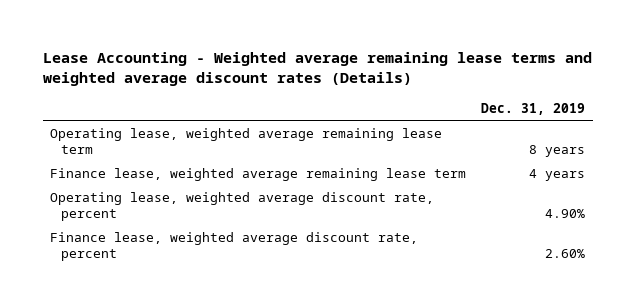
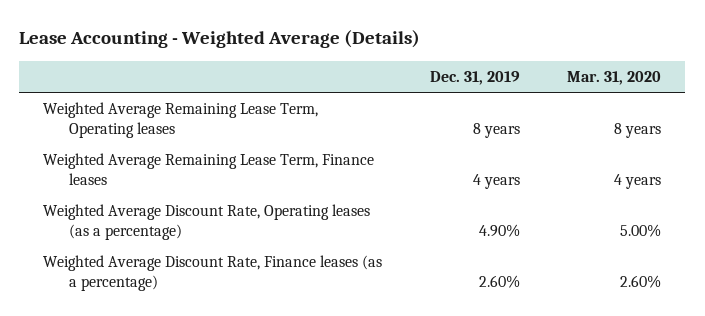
- Lease Accounting - Weighted average remaining lease terms and weighted average discount rates (Details)
+ Lease Accounting - Weighted Average (Details)
- | Dec. 31, 2019
+ | Dec. 31, 2019 | Mar. 31, 2020
- Operating lease, weighted average remaining lease term | 8 years
- Finance lease, weighted average remaining lease term | 4 years
- Operating lease, weighted average discount rate, percent | 4.90%
- Finance lease, weighted average discount rate, percent | 2.60%
+ Weighted Average Remaining Lease Term, Operating leases | 8 years | 8 years
+ Weighted Average Remaining Lease Term, Finance leases | 4 years | 4 years
+ Weighted Average Discount Rate, Operating leases (as a percentage) | 4.90% | 5.00%
+ Weighted Average Discount Rate, Finance leases (as a percentage) | 2.60% | 2.60%

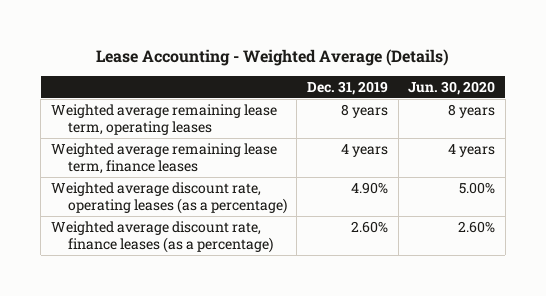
- | Dec. 31, 2019 | Mar. 31, 2020
+ | Dec. 31, 2019 | Jun. 30, 2020
- Weighted Average Remaining Lease Term, Operating leases | 8 years | 8 years
- Weighted Average Remaining Lease Term, Finance leases | 4 years | 4 years
- Weighted Average Discount Rate, Operating leases (as a percentage) | 4.90% | 5.00%
- Weighted Average Discount Rate, Finance leases (as a percentage) | 2.60% | 2.60%
+ Weighted average remaining lease term, operating leases | 8 years | 8 years
+ Weighted average remaining lease term, finance leases | 4 years | 4 years
+ Weighted average discount rate, operating leases (as a percentage) | 4.90% | 5.00%
+ Weighted average discount rate, finance leases (as a percentage) | 2.60% | 2.60%

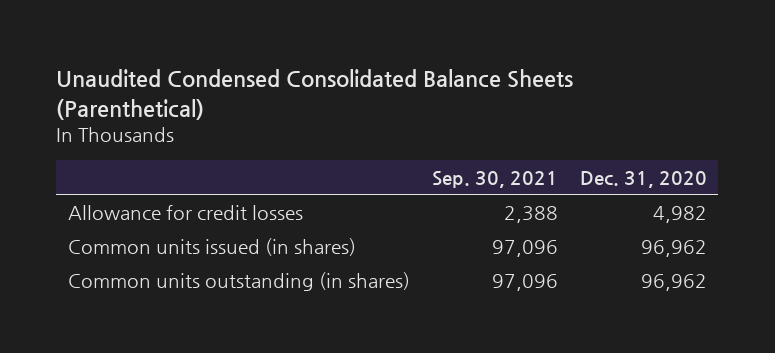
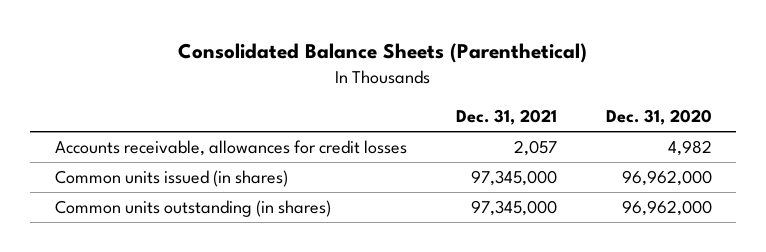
- Unaudited Condensed Consolidated Balance Sheets (Parenthetical)
+ Consolidated Balance Sheets (Parenthetical)
- | Sep. 30, 2021 | Dec. 31, 2020
+ | Dec. 31, 2021 | Dec. 31, 2020
- Allowance for credit losses | 2,388 | 4,982
- Common units issued (in shares) | 97,096 | 96,962
- Common units outstanding (in shares) | 97,096 | 96,962
+ Accounts receivable, allowances for credit losses | 2,057 | 4,982
+ Common units issued (in shares) | 97,345,000 | 96,962,000
+ Common units outstanding (in shares) | 97,345,000 | 96,962,000

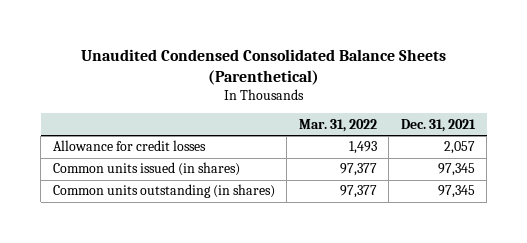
- Consolidated Balance Sheets (Parenthetical)
+ Unaudited Condensed Consolidated Balance Sheets (Parenthetical)
- | Dec. 31, 2021 | Dec. 31, 2020
+ | Mar. 31, 2022 | Dec. 31, 2021
- Accounts receivable, allowances for credit losses | 2,057 | 4,982
- Common units issued (in shares) | 97,345,000 | 96,962,000
- Common units outstanding (in shares) | 97,345,000 | 96,962,000
+ Allowance for credit losses | 1,493 | 2,057
+ Common units issued (in shares) | 97,377 | 97,345
+ Common units outstanding (in shares) | 97,377 | 97,345

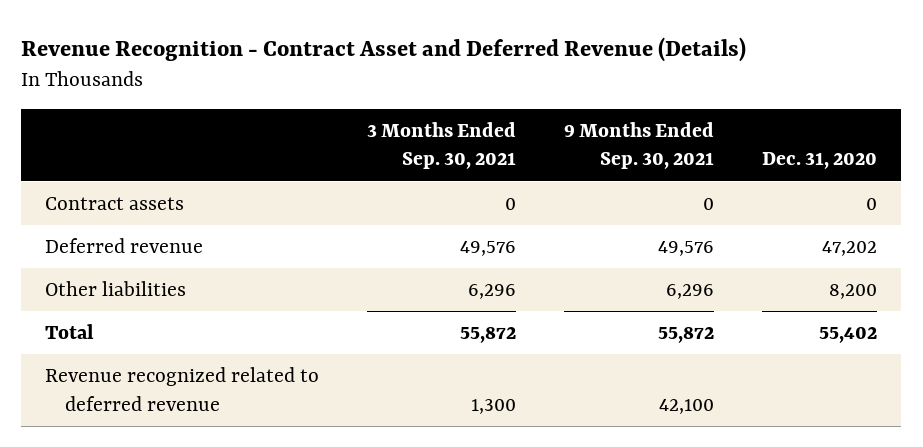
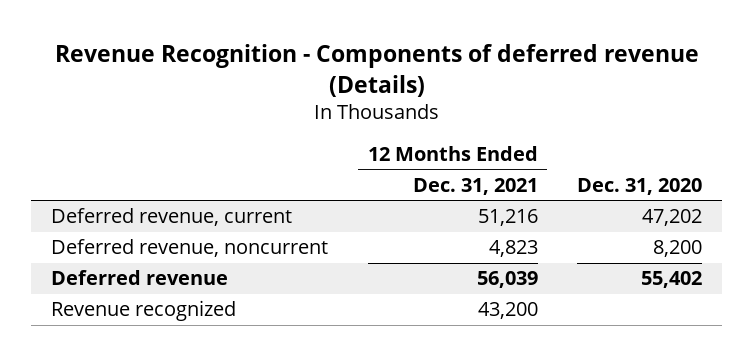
- Revenue Recognition - Contract Asset and Deferred Revenue (Details)
+ Revenue Recognition - Components of deferred revenue (Details)
- | 3 Months Ended Sep. 30, 2021 | 9 Months Ended Sep. 30, 2021 | Dec. 31, 2020
+ | 12 Months Ended Dec. 31, 2021 | Dec. 31, 2020
- Contract assets | 0 | 0 | 0
- Deferred revenue | 49,576 | 49,576 | 47,202
- Other liabilities | 6,296 | 6,296 | 8,200
- Total | 55,872 | 55,872 | 55,402
- Revenue recognized related to deferred revenue | 1,300 | 42,100 |
+ Deferred revenue, current | 51,216 | 47,202
+ Deferred revenue, noncurrent | 4,823 | 8,200
+ Deferred revenue | 56,039 | 55,402
+ Revenue recognized | 43,200 |

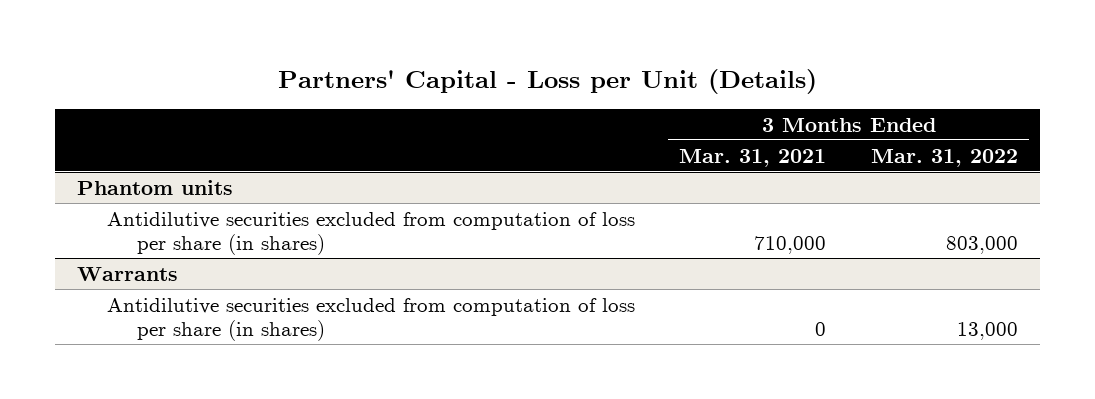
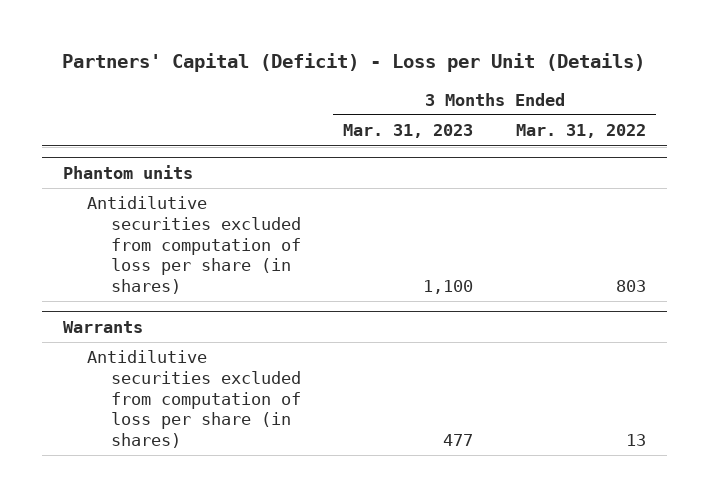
- Partners' Capital - Loss per Unit (Details)
+ Partners' Capital (Deficit) - Loss per Unit (Details)
- | 3 Months Ended Mar. 31, 2021 | 3 Months Ended Mar. 31, 2022
+ | 3 Months Ended Mar. 31, 2023 | 3 Months Ended Mar. 31, 2022
@ Phantom units
- Antidilutive securities excluded from computation of loss per share (in shares) | 710,000 | 803,000
+ Antidilutive securities excluded from computation of loss per share (in shares) | 1,100 | 803
@ Warrants
- Antidilutive securities excluded from computation of loss per share (in shares) | 0 | 13,000
+ Antidilutive securities excluded from computation of loss per share (in shares) | 477 | 13

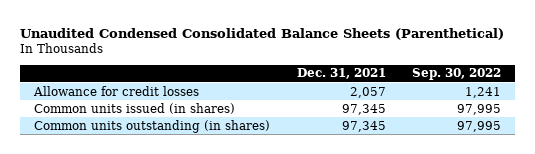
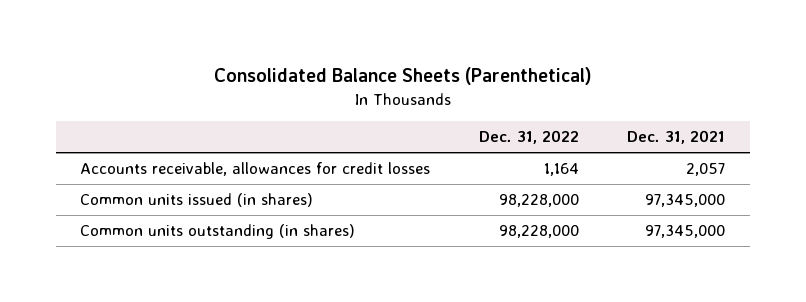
- Unaudited Condensed Consolidated Balance Sheets (Parenthetical)
+ Consolidated Balance Sheets (Parenthetical)
- | Dec. 31, 2021 | Sep. 30, 2022
+ | Dec. 31, 2022 | Dec. 31, 2021
- Allowance for credit losses | 2,057 | 1,241
- Common units issued (in shares) | 97,345 | 97,995
- Common units outstanding (in shares) | 97,345 | 97,995
+ Accounts receivable, allowances for credit losses | 1,164 | 2,057
+ Common units issued (in shares) | 98,228,000 | 97,345,000
+ Common units outstanding (in shares) | 98,228,000 | 97,345,000

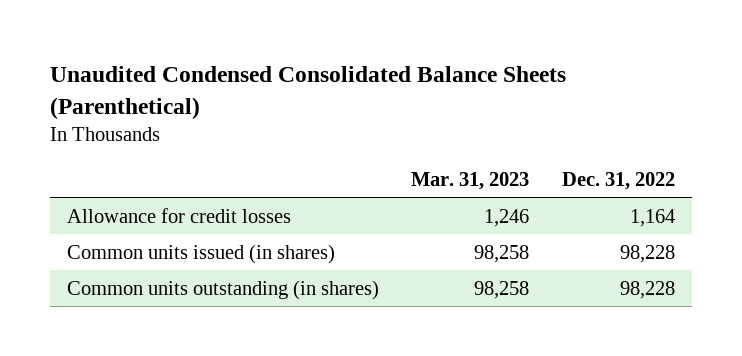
- Consolidated Balance Sheets (Parenthetical)
+ Unaudited Condensed Consolidated Balance Sheets (Parenthetical)
- | Dec. 31, 2022 | Dec. 31, 2021
+ | Mar. 31, 2023 | Dec. 31, 2022
- Accounts receivable, allowances for credit losses | 1,164 | 2,057
- Common units issued (in shares) | 98,228,000 | 97,345,000
- Common units outstanding (in shares) | 98,228,000 | 97,345,000
+ Allowance for credit losses | 1,246 | 1,164
+ Common units issued (in shares) | 98,258 | 98,228
+ Common units outstanding (in shares) | 98,258 | 98,228

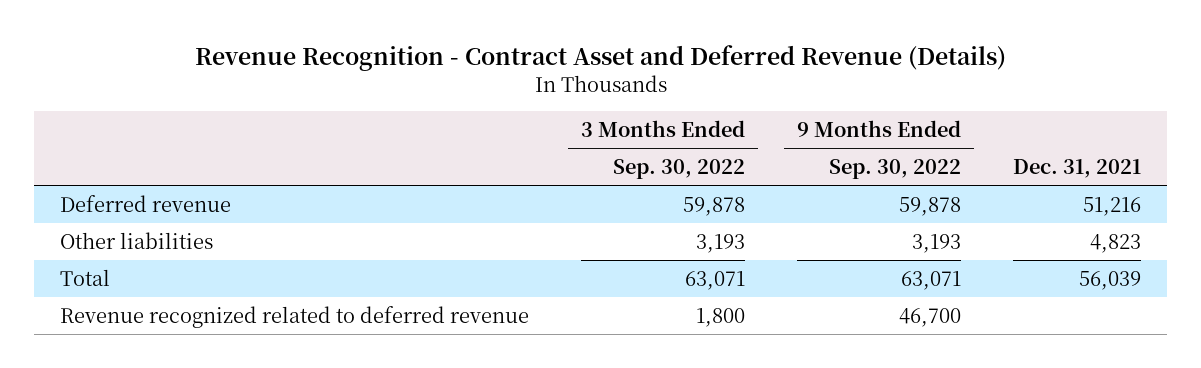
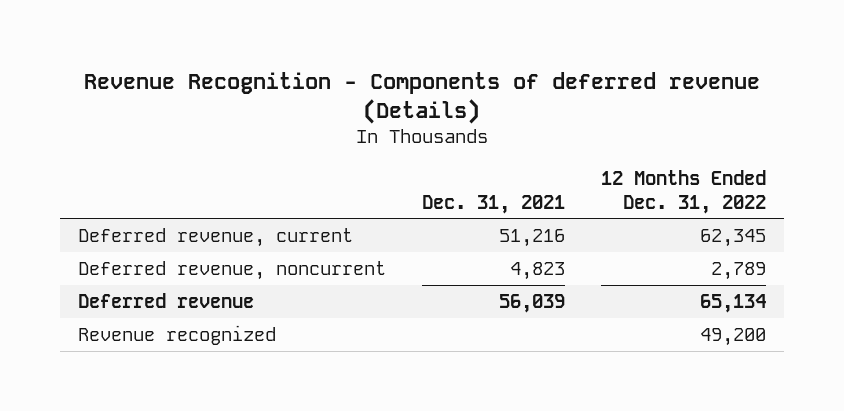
- Revenue Recognition - Contract Asset and Deferred Revenue (Details)
+ Revenue Recognition - Components of deferred revenue (Details)
- | 3 Months Ended Sep. 30, 2022 | 9 Months Ended Sep. 30, 2022 | Dec. 31, 2021
+ | Dec. 31, 2021 | 12 Months Ended Dec. 31, 2022
- Deferred revenue | 59,878 | 59,878 | 51,216
- Other liabilities | 3,193 | 3,193 | 4,823
- Total | 63,071 | 63,071 | 56,039
- Revenue recognized related to deferred revenue | 1,800 | 46,700 |
+ Deferred revenue, current | 51,216 | 62,345
+ Deferred revenue, noncurrent | 4,823 | 2,789
+ Deferred revenue | 56,039 | 65,134
+ Revenue recognized | | 49,200

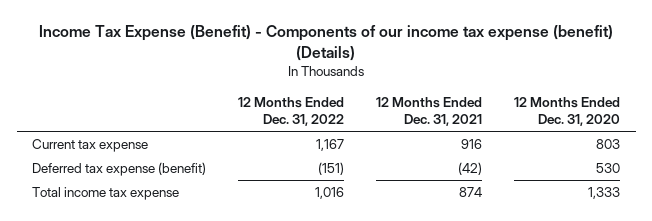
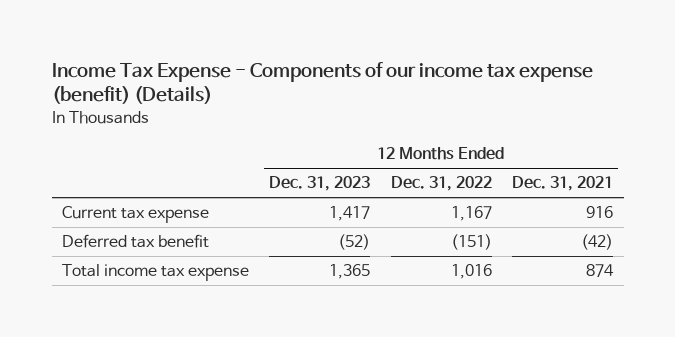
- Income Tax Expense (Benefit) - Components of our income tax expense (benefit) (Details)
+ Income Tax Expense - Components of our income tax expense (benefit) (Details)
- | 12 Months Ended Dec. 31, 2022 | 12 Months Ended Dec. 31, 2021 | 12 Months Ended Dec. 31, 2020
+ | 12 Months Ended Dec. 31, 2023 | 12 Months Ended Dec. 31, 2022 | 12 Months Ended Dec. 31, 2021
- Deferred tax expense (benefit) | (151) | (42) | 530
+ Deferred tax benefit | (52) | (151) | (42)

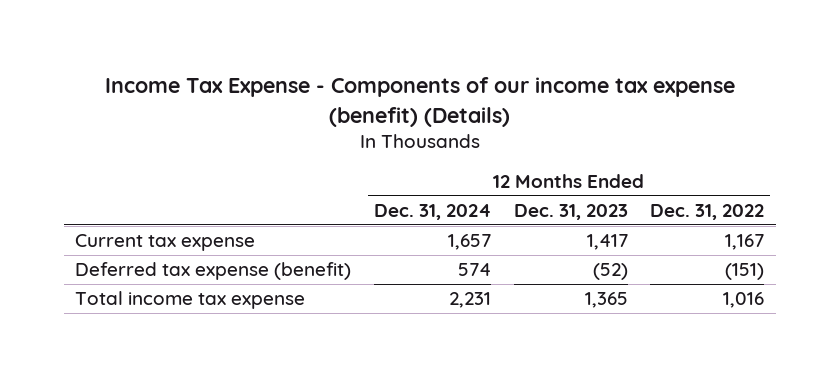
- | 12 Months Ended Dec. 31, 2023 | 12 Months Ended Dec. 31, 2022 | 12 Months Ended Dec. 31, 2021
+ | 12 Months Ended Dec. 31, 2024 | 12 Months Ended Dec. 31, 2023 | 12 Months Ended Dec. 31, 2022
- Deferred tax benefit | (52) | (151) | (42)
+ Deferred tax expense (benefit) | 574 | (52) | (151)

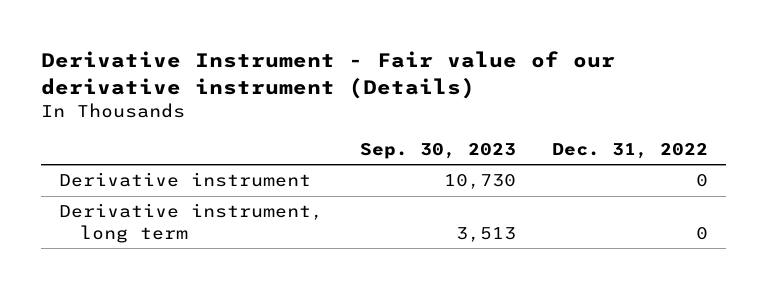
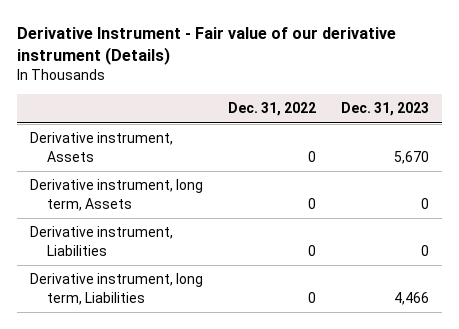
- | Sep. 30, 2023 | Dec. 31, 2022
+ | Dec. 31, 2022 | Dec. 31, 2023
- Derivative instrument | 10,730 | 0
- Derivative instrument, long term | 3,513 | 0
+ Derivative instrument, Assets | 0 | 5,670
+ Derivative instrument, long term, Assets | 0 | 0
+ Derivative instrument, Liabilities | 0 | 0
+ Derivative instrument, long term, Liabilities | 0 | 4,466

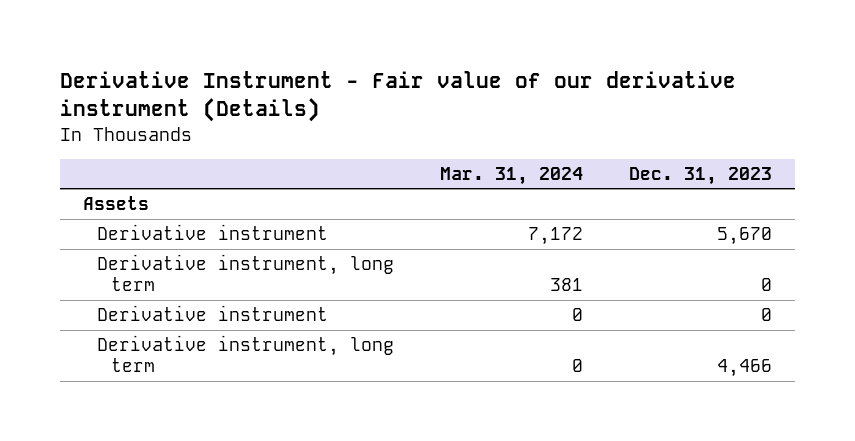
- | Dec. 31, 2022 | Dec. 31, 2023
+ | Mar. 31, 2024 | Dec. 31, 2023
- Derivative instrument, Assets | 0 | 5,670
- Derivative instrument, long term, Assets | 0 | 0
- Derivative instrument, Liabilities | 0 | 0
- Derivative instrument, long term, Liabilities | 0 | 4,466
+ Assets
+ Derivative instrument | 7,172 | 5,670
+ Derivative instrument, long term | 381 | 0
+ Derivative instrument | 0 | 0
+ Derivative instrument, long term | 0 | 4,466

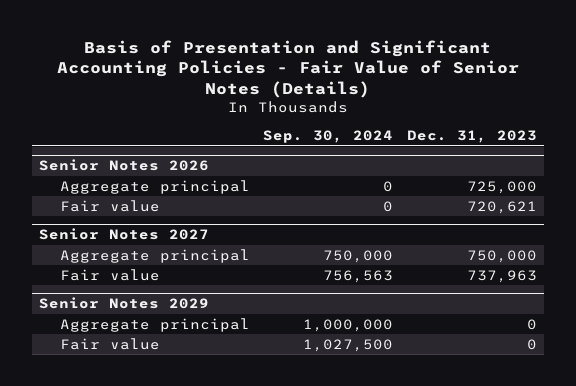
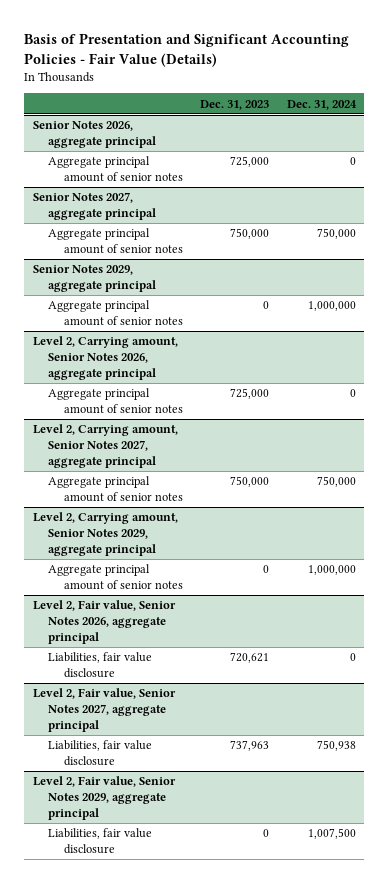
- Basis of Presentation and Significant Accounting Policies - Fair Value of Senior Notes (Details)
+ Basis of Presentation and Significant Accounting Policies - Fair Value (Details)
- | Sep. 30, 2024 | Dec. 31, 2023
+ | Dec. 31, 2023 | Dec. 31, 2024
- Senior Notes 2026
- Aggregate principal | 0 | 725,000
- Fair value | 0 | 720,621
- Senior Notes 2027
- Aggregate principal | 750,000 | 750,000
- Fair value | 756,563 | 737,963
- Senior Notes 2029
- Aggregate principal | 1,000,000 | 0
- Fair value | 1,027,500 | 0
+ Senior Notes 2026, aggregate principal
+ Aggregate principal amount of senior notes | 725,000 | 0
+ Senior Notes 2027, aggregate principal
+ Aggregate principal amount of senior notes | 750,000 | 750,000
+ Senior Notes 2029, aggregate principal
+ Aggregate principal amount of senior notes | 0 | 1,000,000
+ Level 2, Carrying amount, Senior Notes 2026, aggregate principal
+ Aggregate principal amount of senior notes | 725,000 | 0
+ Level 2, Carrying amount, Senior Notes 2027, aggregate principal
+ Aggregate principal amount of senior notes | 750,000 | 750,000
+ Level 2, Carrying amount, Senior Notes 2029, aggregate principal
+ Aggregate principal amount of senior notes | 0 | 1,000,000
+ Level 2, Fair value, Senior Notes 2026, aggregate principal
+ Liabilities, fair value disclosure | 720,621 | 0
+ Level 2, Fair value, Senior Notes 2027, aggregate principal
+ Liabilities, fair value disclosure | 737,963 | 750,938
+ Level 2, Fair value, Senior Notes 2029, aggregate principal
+ Liabilities, fair value disclosure | 0 | 1,007,500

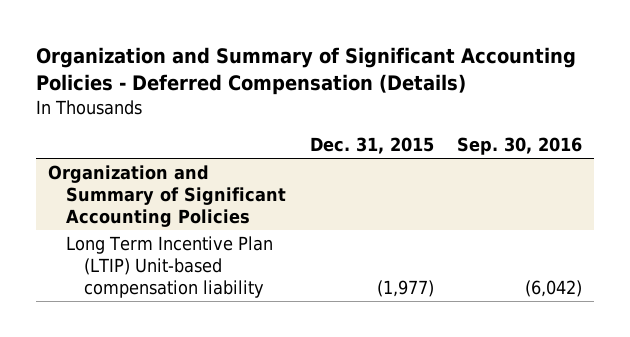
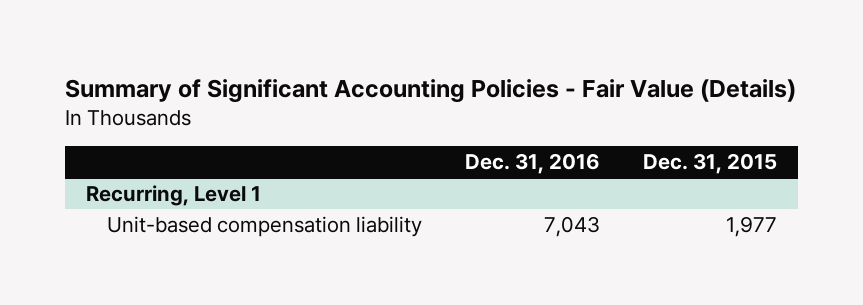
- Organization and Summary of Significant Accounting Policies - Deferred Compensation (Details)
+ Summary of Significant Accounting Policies - Fair Value (Details)
- | Dec. 31, 2015 | Sep. 30, 2016
+ | Dec. 31, 2016 | Dec. 31, 2015
- Organization and Summary of Significant Accounting Policies
- Long Term Incentive Plan (LTIP) Unit-based compensation liability | (1,977) | (6,042)
+ Recurring, Level 1
+ Unit-based compensation liability | 7,043 | 1,977

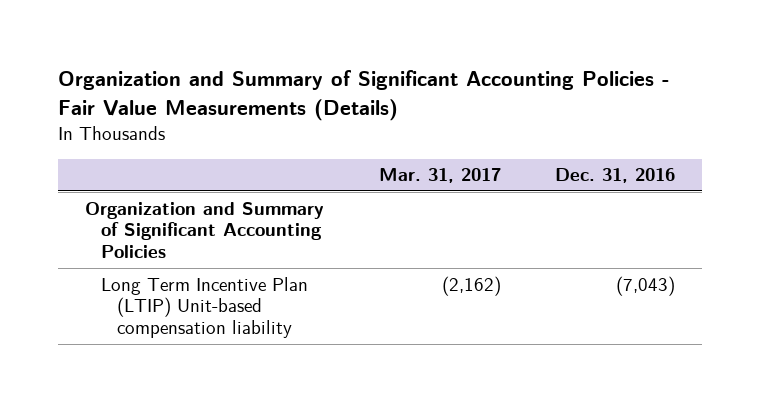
- Summary of Significant Accounting Policies - Fair Value (Details)
+ Organization and Summary of Significant Accounting Policies - Fair Value Measurements (Details)
- | Dec. 31, 2016 | Dec. 31, 2015
+ | Mar. 31, 2017 | Dec. 31, 2016
- Recurring, Level 1
- Unit-based compensation liability | 7,043 | 1,977
+ Organization and Summary of Significant Accounting Policies
+ Long Term Incentive Plan (LTIP) Unit-based compensation liability | (2,162) | (7,043)

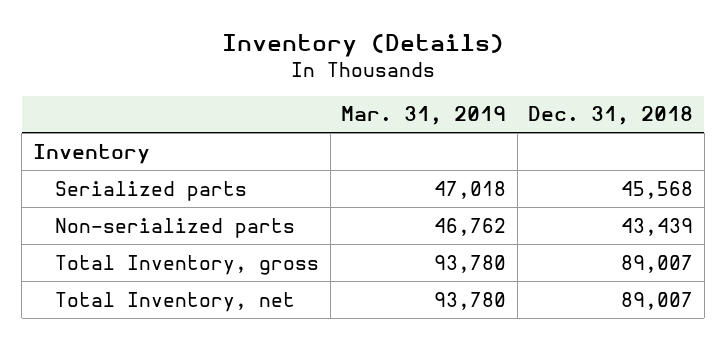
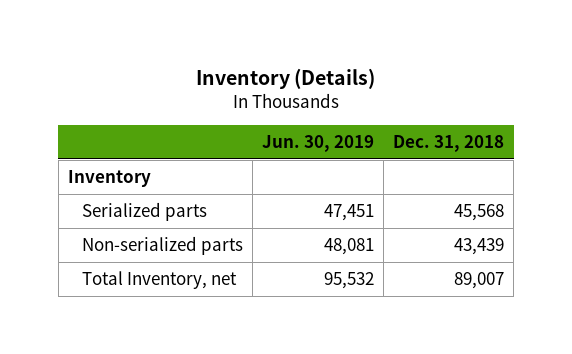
- | Mar. 31, 2019 | Dec. 31, 2018
+ | Jun. 30, 2019 | Dec. 31, 2018
- Total Inventory, gross | 93,780 | 89,007

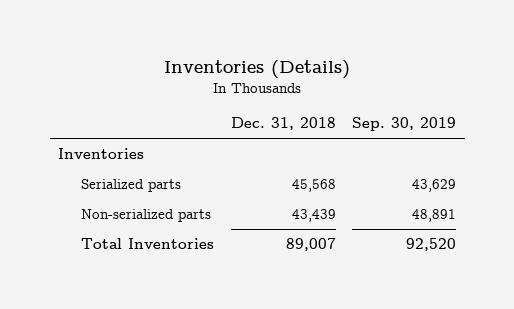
- Inventory (Details)
+ Inventories (Details)
- | Jun. 30, 2019 | Dec. 31, 2018
+ | Dec. 31, 2018 | Sep. 30, 2019
- Inventory
+ Inventories
- Total Inventory, net | 95,532 | 89,007
+ Total Inventories | 89,007 | 92,520

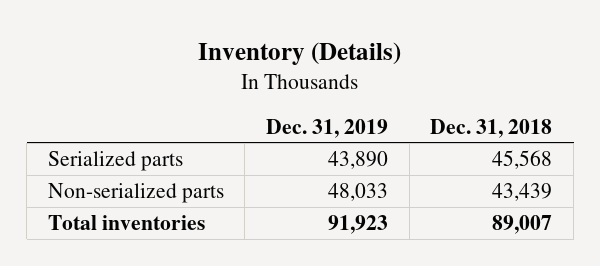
- Inventories (Details)
+ Inventory (Details)
- | Dec. 31, 2018 | Sep. 30, 2019
+ | Dec. 31, 2019 | Dec. 31, 2018
- Inventories
- Total Inventories | 89,007 | 92,520
+ Total inventories | 91,923 | 89,007

